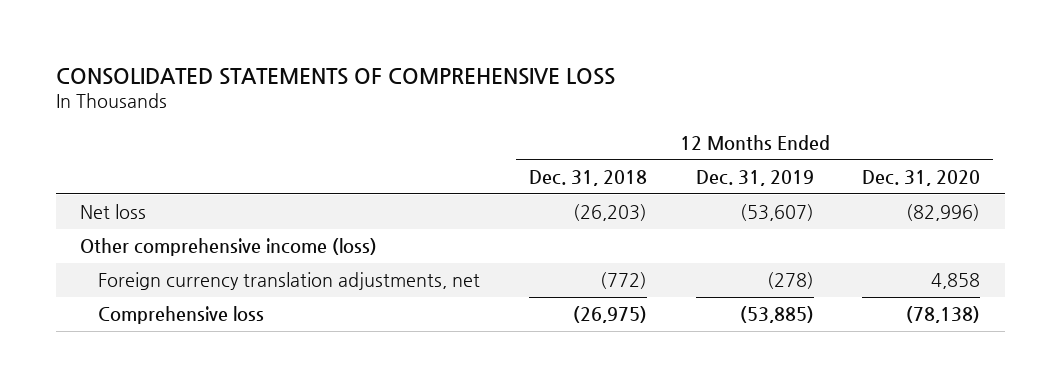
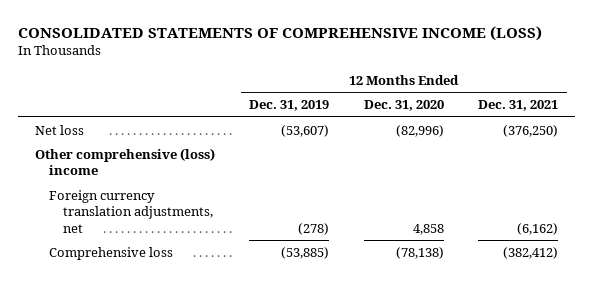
- CONSOLIDATED STATEMENTS OF COMPREHENSIVE LOSS
+ CONSOLIDATED STATEMENTS OF COMPREHENSIVE INCOME (LOSS)
- | 12 Months Ended Dec. 31, 2018 | 12 Months Ended Dec. 31, 2019 | 12 Months Ended Dec. 31, 2020
+ | 12 Months Ended Dec. 31, 2019 | 12 Months Ended Dec. 31, 2020 | 12 Months Ended Dec. 31, 2021
- Other comprehensive income (loss)
+ Other comprehensive (loss) income

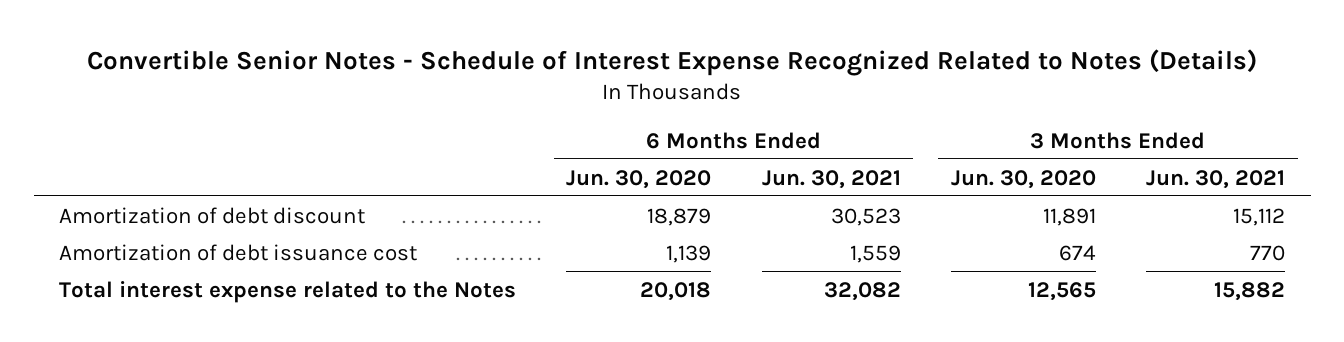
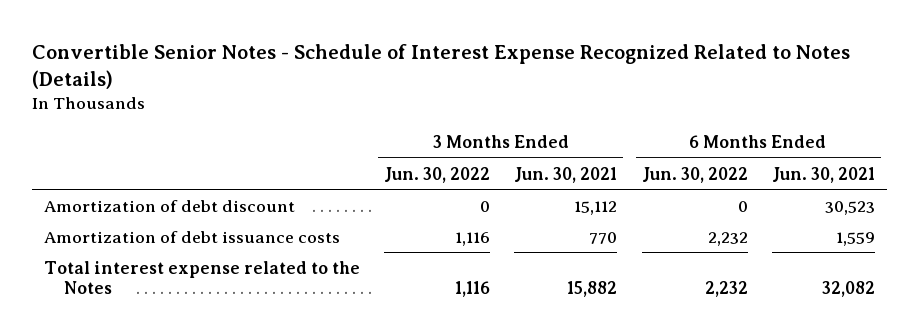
- | 6 Months Ended Jun. 30, 2020 | 6 Months Ended Jun. 30, 2021 | 3 Months Ended Jun. 30, 2020 | 3 Months Ended Jun. 30, 2021
+ | 3 Months Ended Jun. 30, 2022 | 3 Months Ended Jun. 30, 2021 | 6 Months Ended Jun. 30, 2022 | 6 Months Ended Jun. 30, 2021
- Amortization of debt issuance cost | 1,139 | 1,559 | 674 | 770
+ Amortization of debt issuance costs | 1,116 | 770 | 2,232 | 1,559

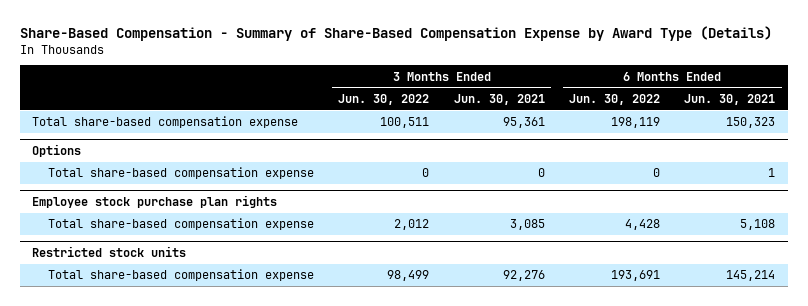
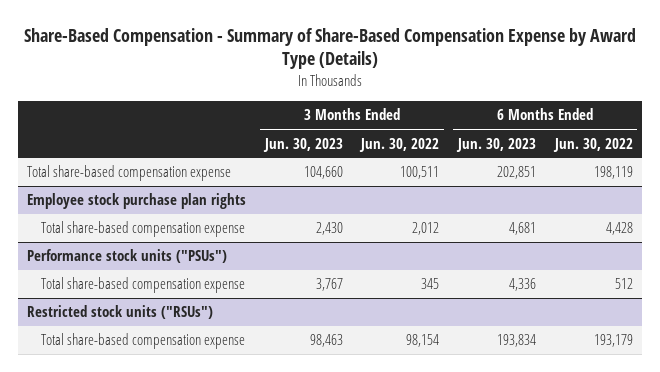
- | 3 Months Ended Jun. 30, 2022 | 3 Months Ended Jun. 30, 2021 | 6 Months Ended Jun. 30, 2022 | 6 Months Ended Jun. 30, 2021
+ | 3 Months Ended Jun. 30, 2023 | 3 Months Ended Jun. 30, 2022 | 6 Months Ended Jun. 30, 2023 | 6 Months Ended Jun. 30, 2022
- Options
- Total share-based compensation expense | 0 | 0 | 0 | 1
- Restricted stock units
- Total share-based compensation expense | 98,499 | 92,276 | 193,691 | 145,214
+ Performance stock units ("PSUs")
+ Total share-based compensation expense | 3,767 | 345 | 4,336 | 512
+ Restricted stock units ("RSUs")
+ Total share-based compensation expense | 98,463 | 98,154 | 193,834 | 193,179

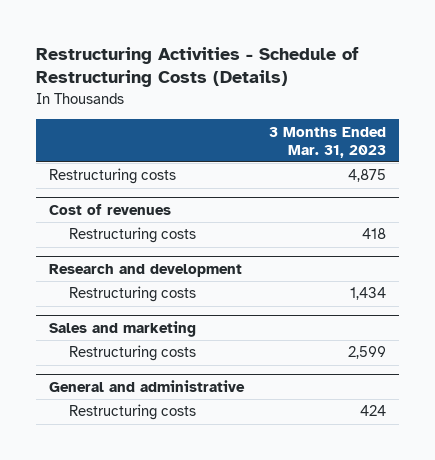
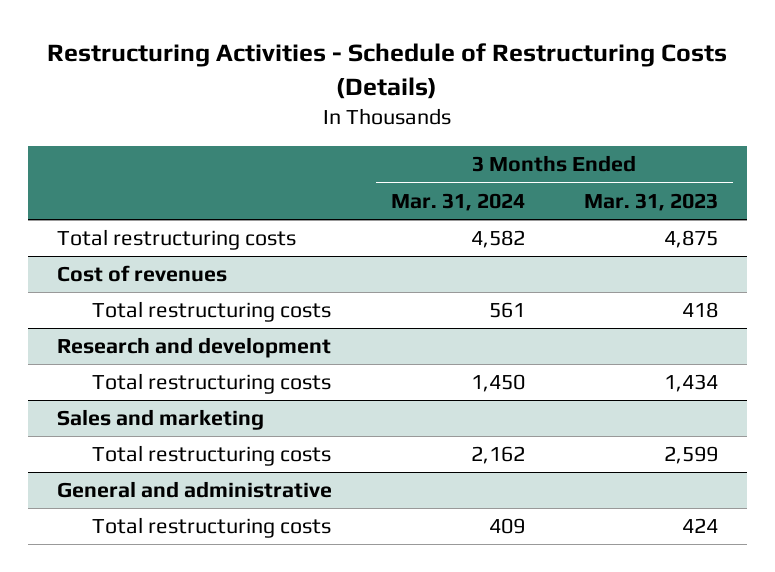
- | 3 Months Ended Mar. 31, 2023
+ | 3 Months Ended Mar. 31, 2024 | 3 Months Ended Mar. 31, 2023
- Restructuring costs | 4,875
+ Total restructuring costs | 4,582 | 4,875
@ Cost of revenues
- Restructuring costs | 418
+ Total restructuring costs | 561 | 418
@ Research and development
- Restructuring costs | 1,434
+ Total restructuring costs | 1,450 | 1,434
@ Sales and marketing
- Restructuring costs | 2,599
+ Total restructuring costs | 2,162 | 2,599
@ General and administrative
- Restructuring costs | 424
+ Total restructuring costs | 409 | 424

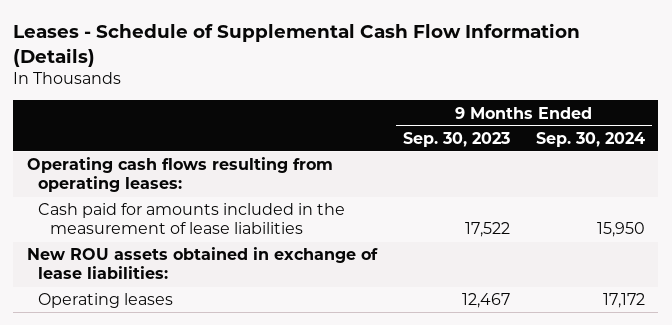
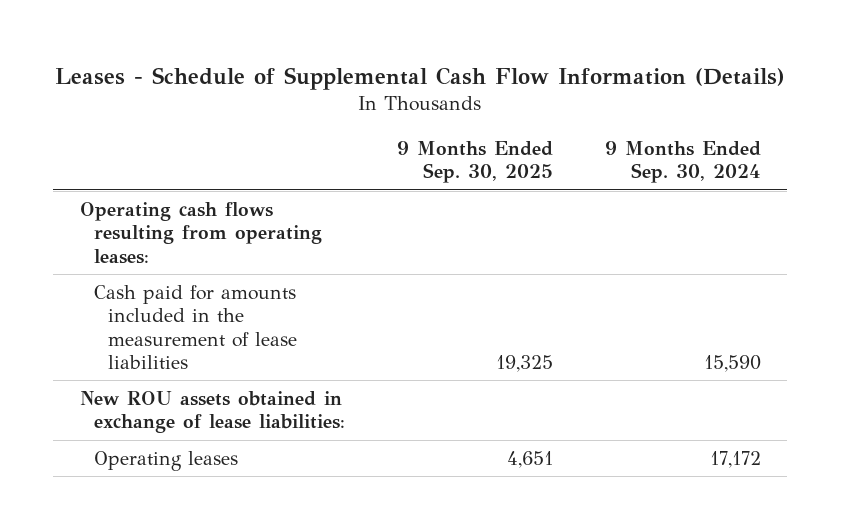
- | 9 Months Ended Sep. 30, 2023 | 9 Months Ended Sep. 30, 2024
+ | 9 Months Ended Sep. 30, 2025 | 9 Months Ended Sep. 30, 2024
- Cash paid for amounts included in the measurement of lease liabilities | 17,522 | 15,950
+ Cash paid for amounts included in the measurement of lease liabilities | 19,325 | 15,590

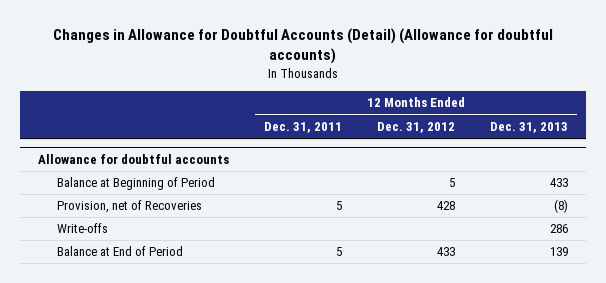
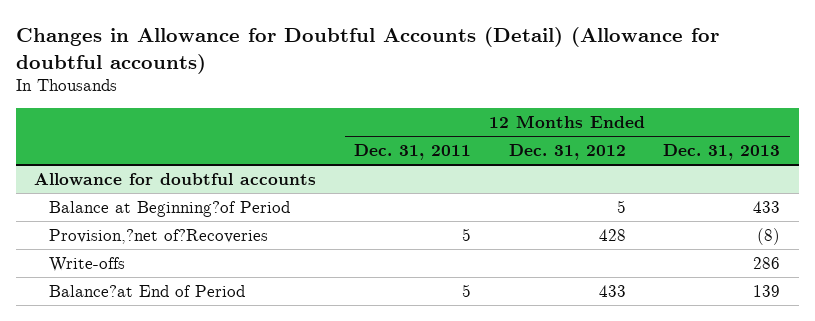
@ Allowance for doubtful accounts
- Balance at Beginning of Period | | 5 | 433
- Provision, net of Recoveries | 5 | 428 | (8)
+ Balance at Beginning?of Period | | 5 | 433
+ Provision,?net of?Recoveries | 5 | 428 | (8)
- Balance at End of Period | 5 | 433 | 139
+ Balance?at End of Period | 5 | 433 | 139

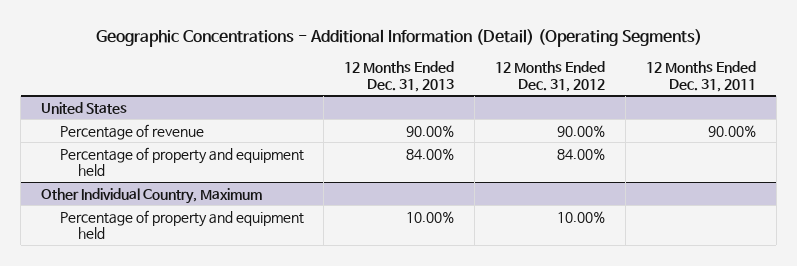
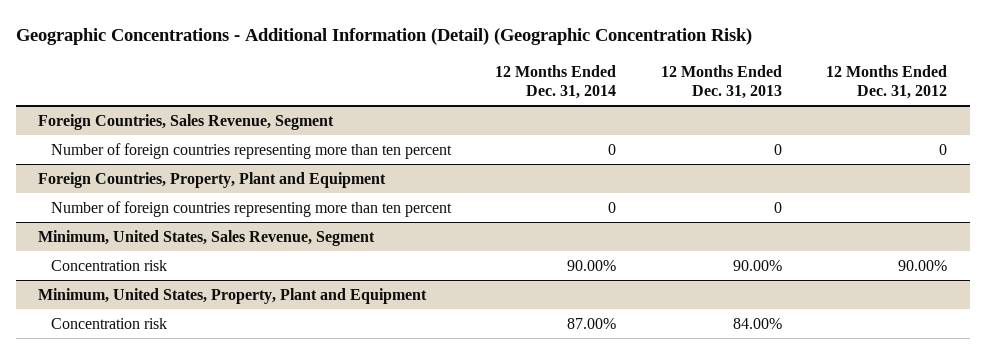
- Geographic Concentrations - Additional Information (Detail) (Operating Segments)
+ Geographic Concentrations - Additional Information (Detail) (Geographic Concentration Risk)
- | 12 Months Ended Dec. 31, 2013 | 12 Months Ended Dec. 31, 2012 | 12 Months Ended Dec. 31, 2011
+ | 12 Months Ended Dec. 31, 2014 | 12 Months Ended Dec. 31, 2013 | 12 Months Ended Dec. 31, 2012
- United States
- Percentage of revenue | 90.00% | 90.00% | 90.00%
- Percentage of property and equipment held | 84.00% | 84.00% |
- Other Individual Country, Maximum
- Percentage of property and equipment held | 10.00% | 10.00% |
+ Foreign Countries, Sales Revenue, Segment
+ Number of foreign countries representing more than ten percent | 0 | 0 | 0
+ Foreign Countries, Property, Plant and Equipment
+ Number of foreign countries representing more than ten percent | 0 | 0 |
+ Minimum, United States, Sales Revenue, Segment
+ Concentration risk | 90.00% | 90.00% | 90.00%
+ Minimum, United States, Property, Plant and Equipment
+ Concentration risk | 87.00% | 84.00% |

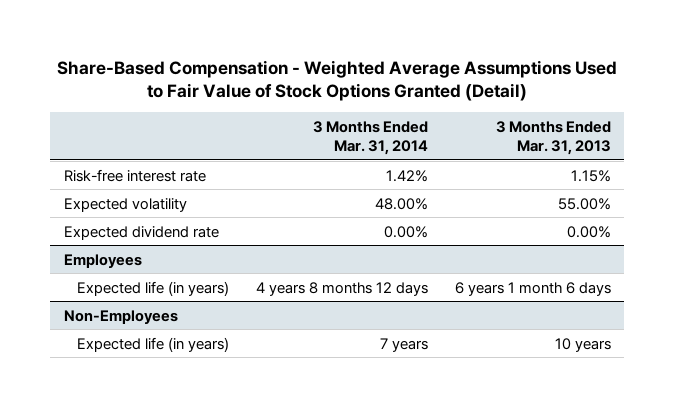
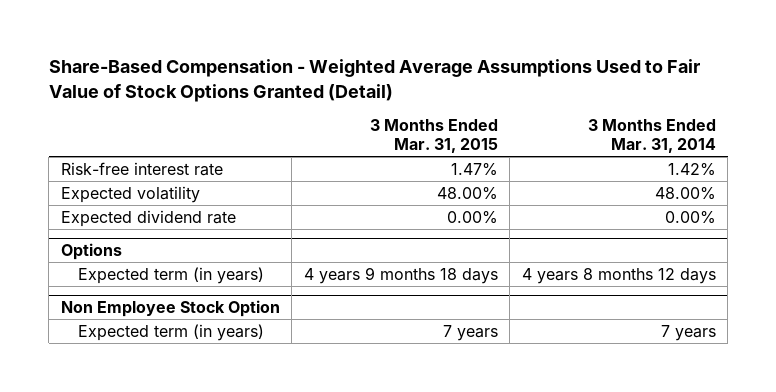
- | 3 Months Ended Mar. 31, 2014 | 3 Months Ended Mar. 31, 2013
+ | 3 Months Ended Mar. 31, 2015 | 3 Months Ended Mar. 31, 2014
- Employees
- Expected life (in years) | 4 years 8 months 12 days | 6 years 1 month 6 days
- Non-Employees
- Expected life (in years) | 7 years | 10 years
+ Options
+ Expected term (in years) | 4 years 9 months 18 days | 4 years 8 months 12 days
+ Non Employee Stock Option
+ Expected term (in years) | 7 years | 7 years

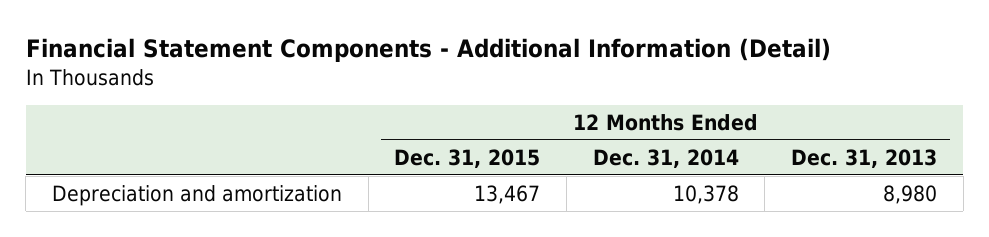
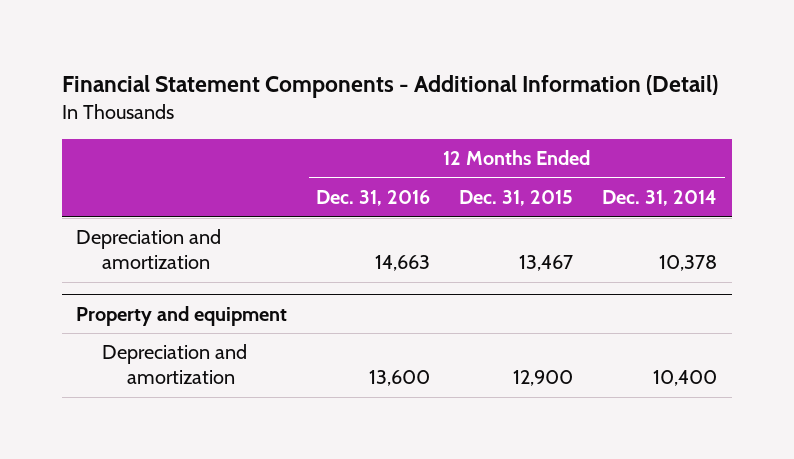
- | 12 Months Ended Dec. 31, 2015 | 12 Months Ended Dec. 31, 2014 | 12 Months Ended Dec. 31, 2013
+ | 12 Months Ended Dec. 31, 2016 | 12 Months Ended Dec. 31, 2015 | 12 Months Ended Dec. 31, 2014
+ Property and equipment
+ Depreciation and amortization | 13,600 | 12,900 | 10,400

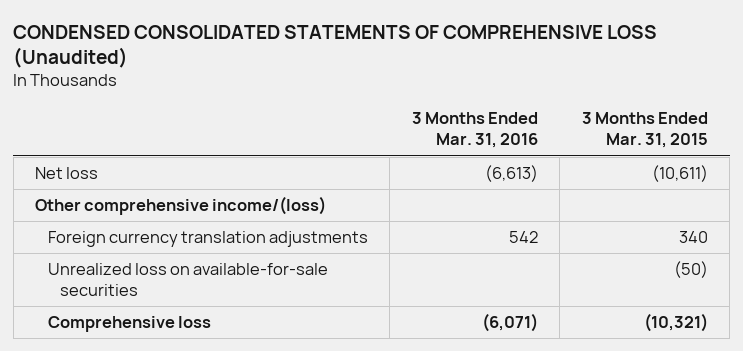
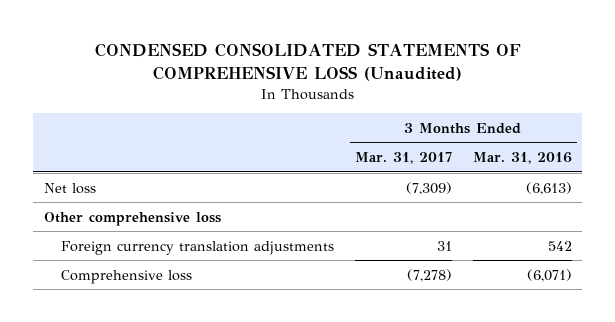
- | 3 Months Ended Mar. 31, 2016 | 3 Months Ended Mar. 31, 2015
+ | 3 Months Ended Mar. 31, 2017 | 3 Months Ended Mar. 31, 2016
- Other comprehensive income/(loss)
+ Other comprehensive loss
- Unrealized loss on available-for-sale securities | | (50)

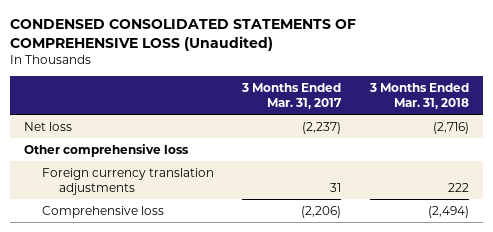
- | 3 Months Ended Mar. 31, 2017 | 3 Months Ended Mar. 31, 2016
+ | 3 Months Ended Mar. 31, 2017 | 3 Months Ended Mar. 31, 2018
- Net loss | (7,309) | (6,613)
+ Net loss | (2,237) | (2,716)
- Comprehensive loss | (7,278) | (6,071)
+ Comprehensive loss | (2,206) | (2,494)

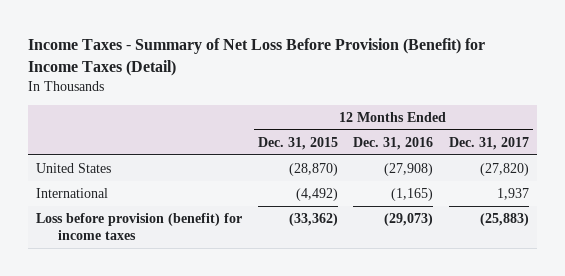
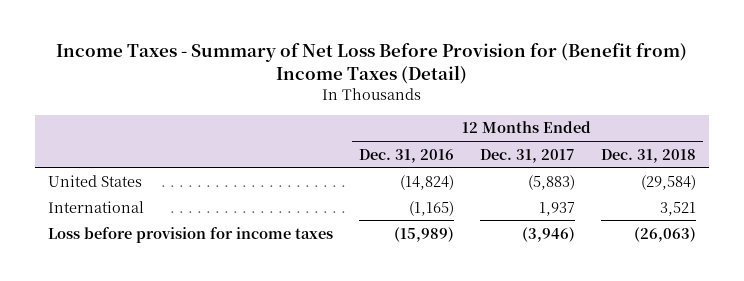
- Income Taxes - Summary of Net Loss Before Provision (Benefit) for Income Taxes (Detail)
+ Income Taxes - Summary of Net Loss Before Provision for (Benefit from) Income Taxes (Detail)
- | 12 Months Ended Dec. 31, 2015 | 12 Months Ended Dec. 31, 2016 | 12 Months Ended Dec. 31, 2017
+ | 12 Months Ended Dec. 31, 2016 | 12 Months Ended Dec. 31, 2017 | 12 Months Ended Dec. 31, 2018
- United States | (28,870) | (27,908) | (27,820)
+ United States | (14,824) | (5,883) | (29,584)
- Loss before provision (benefit) for income taxes | (33,362) | (29,073) | (25,883)
+ Loss before provision for income taxes | (15,989) | (3,946) | (26,063)

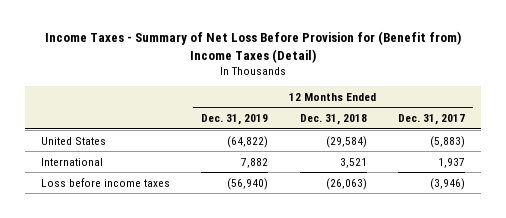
- | 12 Months Ended Dec. 31, 2016 | 12 Months Ended Dec. 31, 2017 | 12 Months Ended Dec. 31, 2018
+ | 12 Months Ended Dec. 31, 2019 | 12 Months Ended Dec. 31, 2018 | 12 Months Ended Dec. 31, 2017
- Loss before provision for income taxes | (15,989) | (3,946) | (26,063)
+ Loss before income taxes | (56,940) | (26,063) | (3,946)

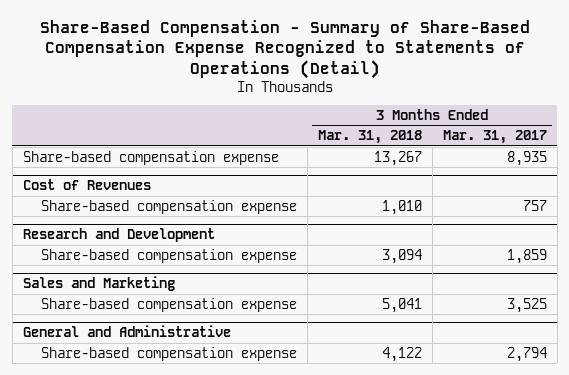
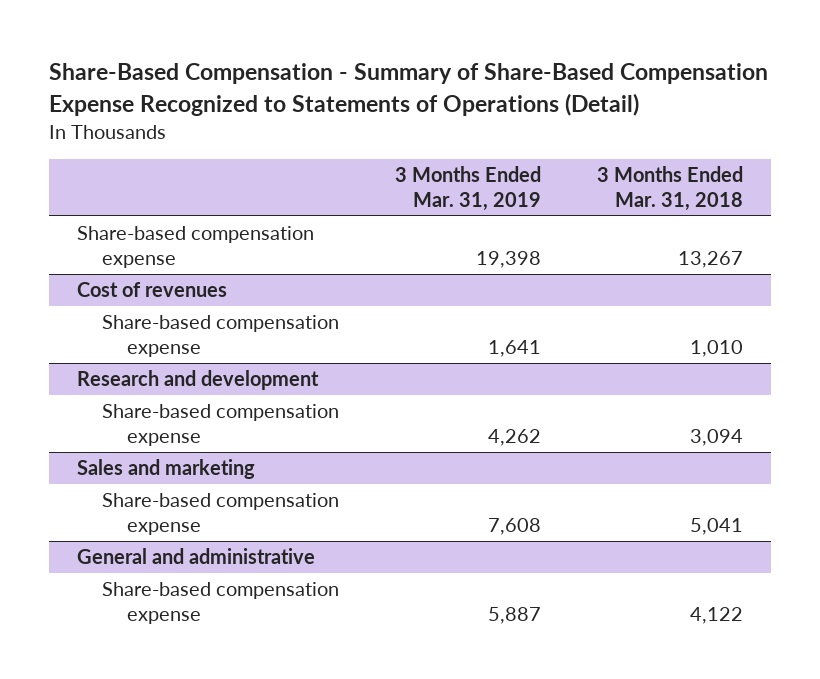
- | 3 Months Ended Mar. 31, 2018 | 3 Months Ended Mar. 31, 2017
+ | 3 Months Ended Mar. 31, 2019 | 3 Months Ended Mar. 31, 2018
- Cost of Revenues
+ Cost of revenues
- Research and Development
+ Research and development
- Sales and Marketing
+ Sales and marketing
- General and Administrative
+ General and administrative

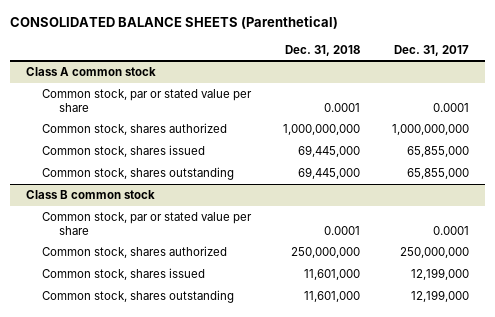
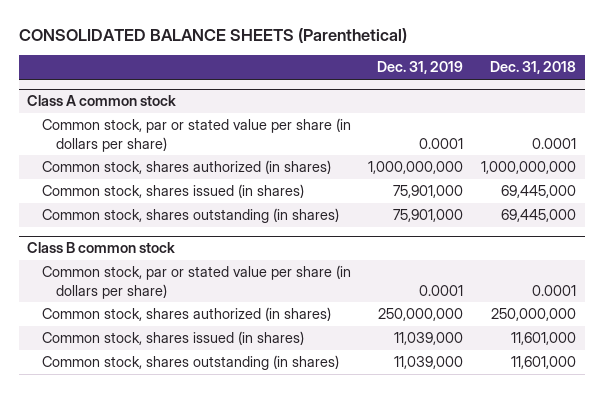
- | Dec. 31, 2018 | Dec. 31, 2017
+ | Dec. 31, 2019 | Dec. 31, 2018
@ Class A common stock
- Common stock, par or stated value per share | 0.0001 | 0.0001
- Common stock, shares authorized | 1,000,000,000 | 1,000,000,000
- Common stock, shares issued | 69,445,000 | 65,855,000
- Common stock, shares outstanding | 69,445,000 | 65,855,000
+ Common stock, par or stated value per share (in dollars per share) | 0.0001 | 0.0001
+ Common stock, shares authorized (in shares) | 1,000,000,000 | 1,000,000,000
+ Common stock, shares issued (in shares) | 75,901,000 | 69,445,000
+ Common stock, shares outstanding (in shares) | 75,901,000 | 69,445,000
@ Class B common stock
- Common stock, par or stated value per share | 0.0001 | 0.0001
- Common stock, shares authorized | 250,000,000 | 250,000,000
- Common stock, shares issued | 11,601,000 | 12,199,000
- Common stock, shares outstanding | 11,601,000 | 12,199,000
+ Common stock, par or stated value per share (in dollars per share) | 0.0001 | 0.0001
+ Common stock, shares authorized (in shares) | 250,000,000 | 250,000,000
+ Common stock, shares issued (in shares) | 11,039,000 | 11,601,000
+ Common stock, shares outstanding (in shares) | 11,039,000 | 11,601,000

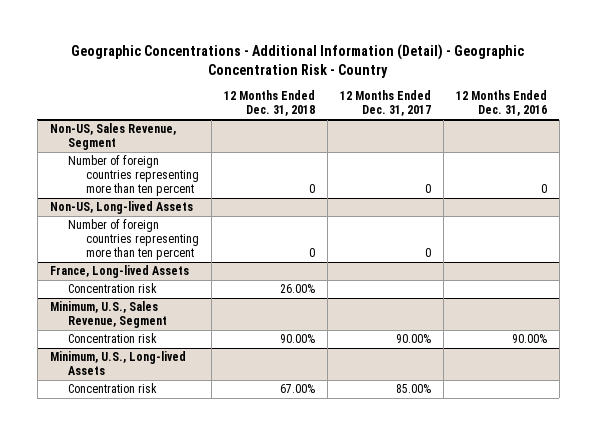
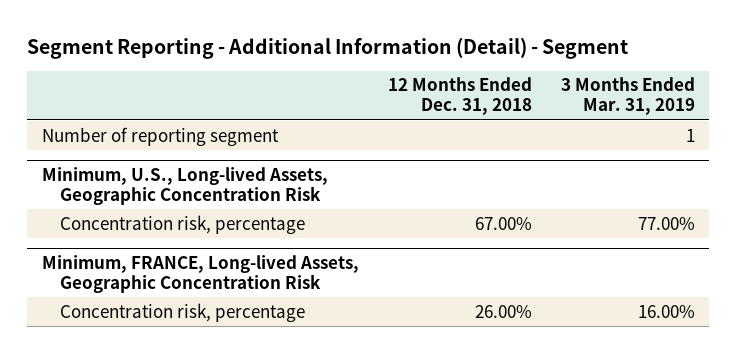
- Geographic Concentrations - Additional Information (Detail) - Geographic Concentration Risk - Country
+ Segment Reporting - Additional Information (Detail) - Segment
- | 12 Months Ended Dec. 31, 2018 | 12 Months Ended Dec. 31, 2017 | 12 Months Ended Dec. 31, 2016
+ | 12 Months Ended Dec. 31, 2018 | 3 Months Ended Mar. 31, 2019
- Non-US, Sales Revenue, Segment
- Number of foreign countries representing more than ten percent | 0 | 0 | 0
- Non-US, Long-lived Assets
- Number of foreign countries representing more than ten percent | 0 | 0 |
- France, Long-lived Assets
- Concentration risk | 26.00% | |
- Minimum, U.S., Sales Revenue, Segment
- Concentration risk | 90.00% | 90.00% | 90.00%
- Minimum, U.S., Long-lived Assets
- Concentration risk | 67.00% | 85.00% |
+ Number of reporting segment | | 1
+ Minimum, U.S., Long-lived Assets, Geographic Concentration Risk
+ Concentration risk, percentage | 67.00% | 77.00%
+ Minimum, FRANCE, Long-lived Assets, Geographic Concentration Risk
+ Concentration risk, percentage | 26.00% | 16.00%

